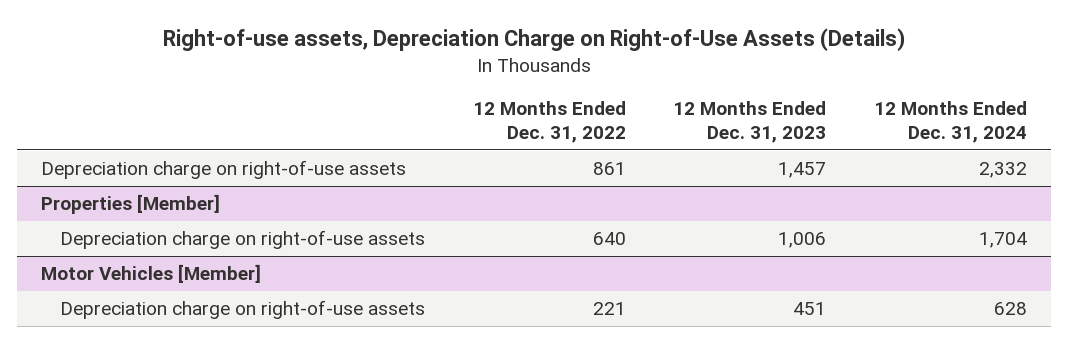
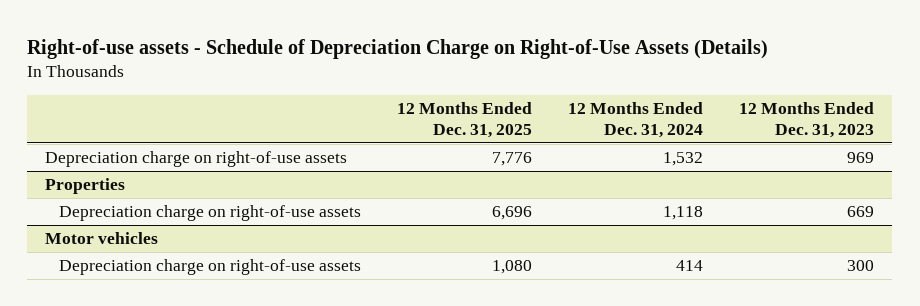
- Right-of-use assets, Depreciation Charge on Right-of-Use Assets (Details)
+ Right-of-use assets - Schedule of Depreciation Charge on Right-of-Use Assets (Details)
- | 12 Months Ended Dec. 31, 2022 | 12 Months Ended Dec. 31, 2023 | 12 Months Ended Dec. 31, 2024
+ | 12 Months Ended Dec. 31, 2025 | 12 Months Ended Dec. 31, 2024 | 12 Months Ended Dec. 31, 2023
- Depreciation charge on right-of-use assets | 861 | 1,457 | 2,332
- Properties [Member]
- Depreciation charge on right-of-use assets | 640 | 1,006 | 1,704
- Motor Vehicles [Member]
- Depreciation charge on right-of-use assets | 221 | 451 | 628
+ Depreciation charge on right-of-use assets | 7,776 | 1,532 | 969
+ Properties
+ Depreciation charge on right-of-use assets | 6,696 | 1,118 | 669
+ Motor vehicles
+ Depreciation charge on right-of-use assets | 1,080 | 414 | 300

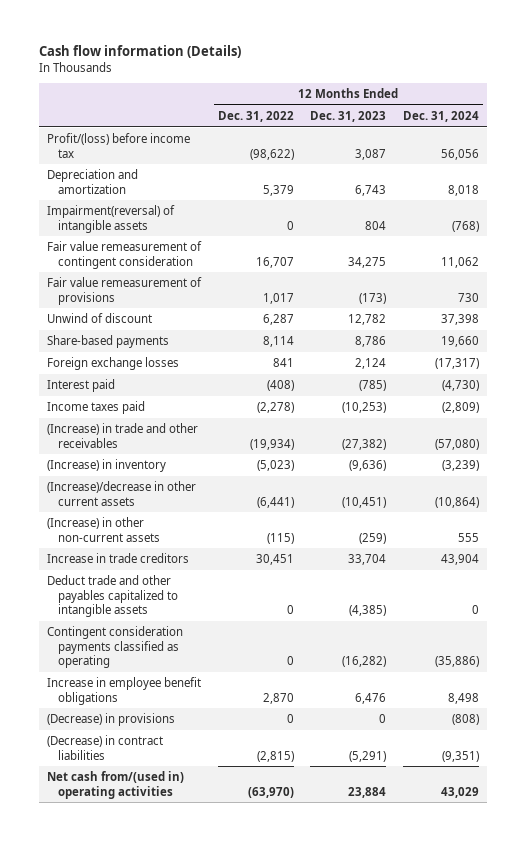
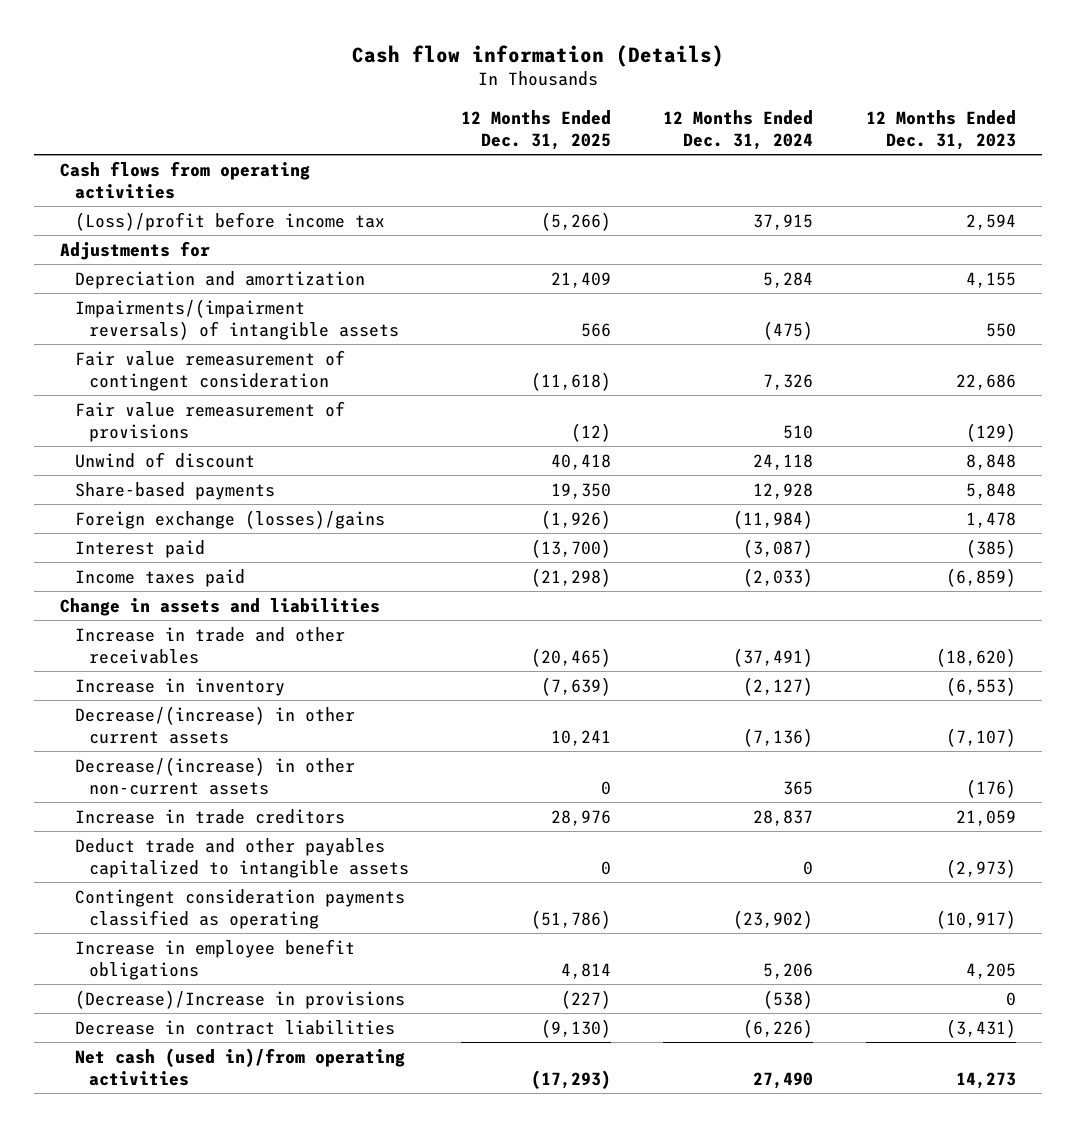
- | 12 Months Ended Dec. 31, 2022 | 12 Months Ended Dec. 31, 2023 | 12 Months Ended Dec. 31, 2024
+ | 12 Months Ended Dec. 31, 2025 | 12 Months Ended Dec. 31, 2024 | 12 Months Ended Dec. 31, 2023
- Profit/(loss) before income tax | (98,622) | 3,087 | 56,056
- Depreciation and amortization | 5,379 | 6,743 | 8,018
- Impairment(reversal) of intangible assets | 0 | 804 | (768)
- Fair value remeasurement of contingent consideration | 16,707 | 34,275 | 11,062
- Fair value remeasurement of provisions | 1,017 | (173) | 730
- Unwind of discount | 6,287 | 12,782 | 37,398
- Share-based payments | 8,114 | 8,786 | 19,660
- Foreign exchange losses | 841 | 2,124 | (17,317)
- Interest paid | (408) | (785) | (4,730)
- Income taxes paid | (2,278) | (10,253) | (2,809)
- (Increase) in trade and other receivables | (19,934) | (27,382) | (57,080)
- (Increase) in inventory | (5,023) | (9,636) | (3,239)
- (Increase)/decrease in other current assets | (6,441) | (10,451) | (10,864)
- (Increase) in other non-current assets | (115) | (259) | 555
- Increase in trade creditors | 30,451 | 33,704 | 43,904
- Deduct trade and other payables capitalized to intangible assets | 0 | (4,385) | 0
- Contingent consideration payments classified as operating | 0 | (16,282) | (35,886)
- Increase in employee benefit obligations | 2,870 | 6,476 | 8,498
- (Decrease) in provisions | 0 | 0 | (808)
- (Decrease) in contract liabilities | (2,815) | (5,291) | (9,351)
- Net cash from/(used in) operating activities | (63,970) | 23,884 | 43,029
+ Cash flows from operating activities
+ (Loss)/profit before income tax | (5,266) | 37,915 | 2,594
+ Adjustments for
+ Depreciation and amortization | 21,409 | 5,284 | 4,155
+ Impairments/(impairment reversals) of intangible assets | 566 | (475) | 550
+ Fair value remeasurement of contingent consideration | (11,618) | 7,326 | 22,686
+ Fair value remeasurement of provisions | (12) | 510 | (129)
+ Unwind of discount | 40,418 | 24,118 | 8,848
+ Share-based payments | 19,350 | 12,928 | 5,848
+ Foreign exchange (losses)/gains | (1,926) | (11,984) | 1,478
+ Interest paid | (13,700) | (3,087) | (385)
+ Income taxes paid | (21,298) | (2,033) | (6,859)
+ Change in assets and liabilities
+ Increase in trade and other receivables | (20,465) | (37,491) | (18,620)
+ Increase in inventory | (7,639) | (2,127) | (6,553)
+ Decrease/(increase) in other current assets | 10,241 | (7,136) | (7,107)
+ Decrease/(increase) in other non-current assets | 0 | 365 | (176)
+ Increase in trade creditors | 28,976 | 28,837 | 21,059
+ Deduct trade and other payables capitalized to intangible assets | 0 | 0 | (2,973)
+ Contingent consideration payments classified as operating | (51,786) | (23,902) | (10,917)
+ Increase in employee benefit obligations | 4,814 | 5,206 | 4,205
+ (Decrease)/Increase in provisions | (227) | (538) | 0
+ Decrease in contract liabilities | (9,130) | (6,226) | (3,431)
+ Net cash (used in)/from operating activities | (17,293) | 27,490 | 14,273

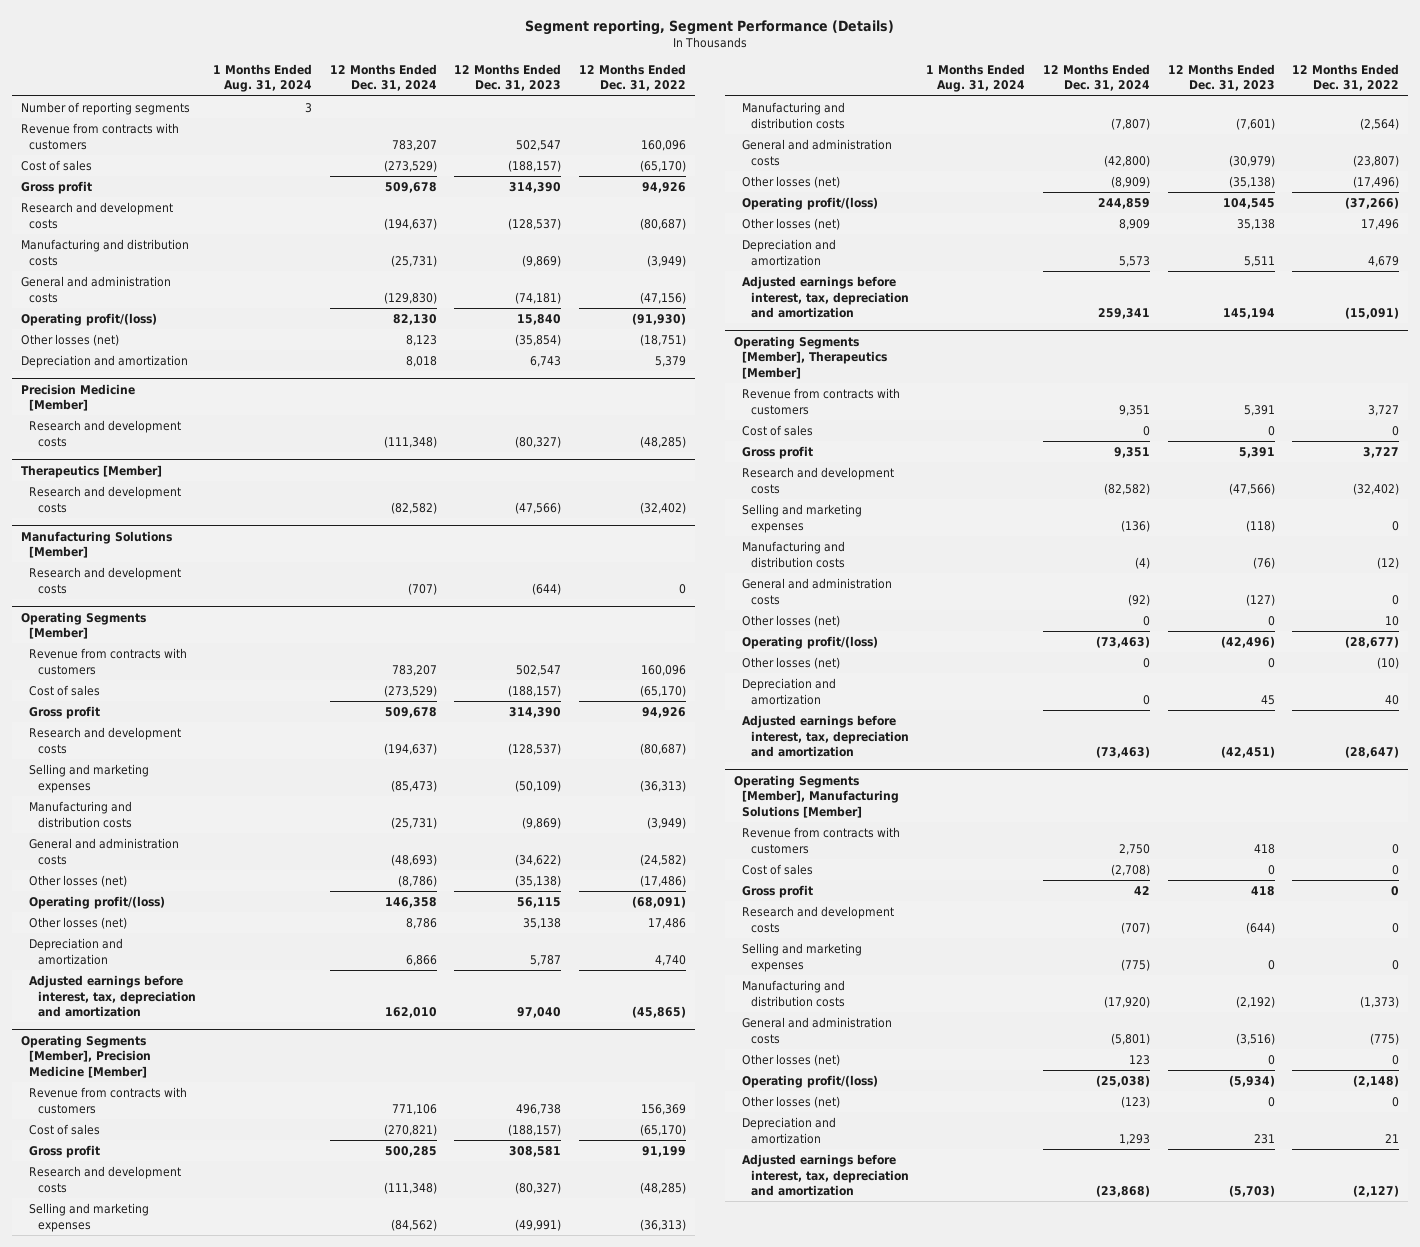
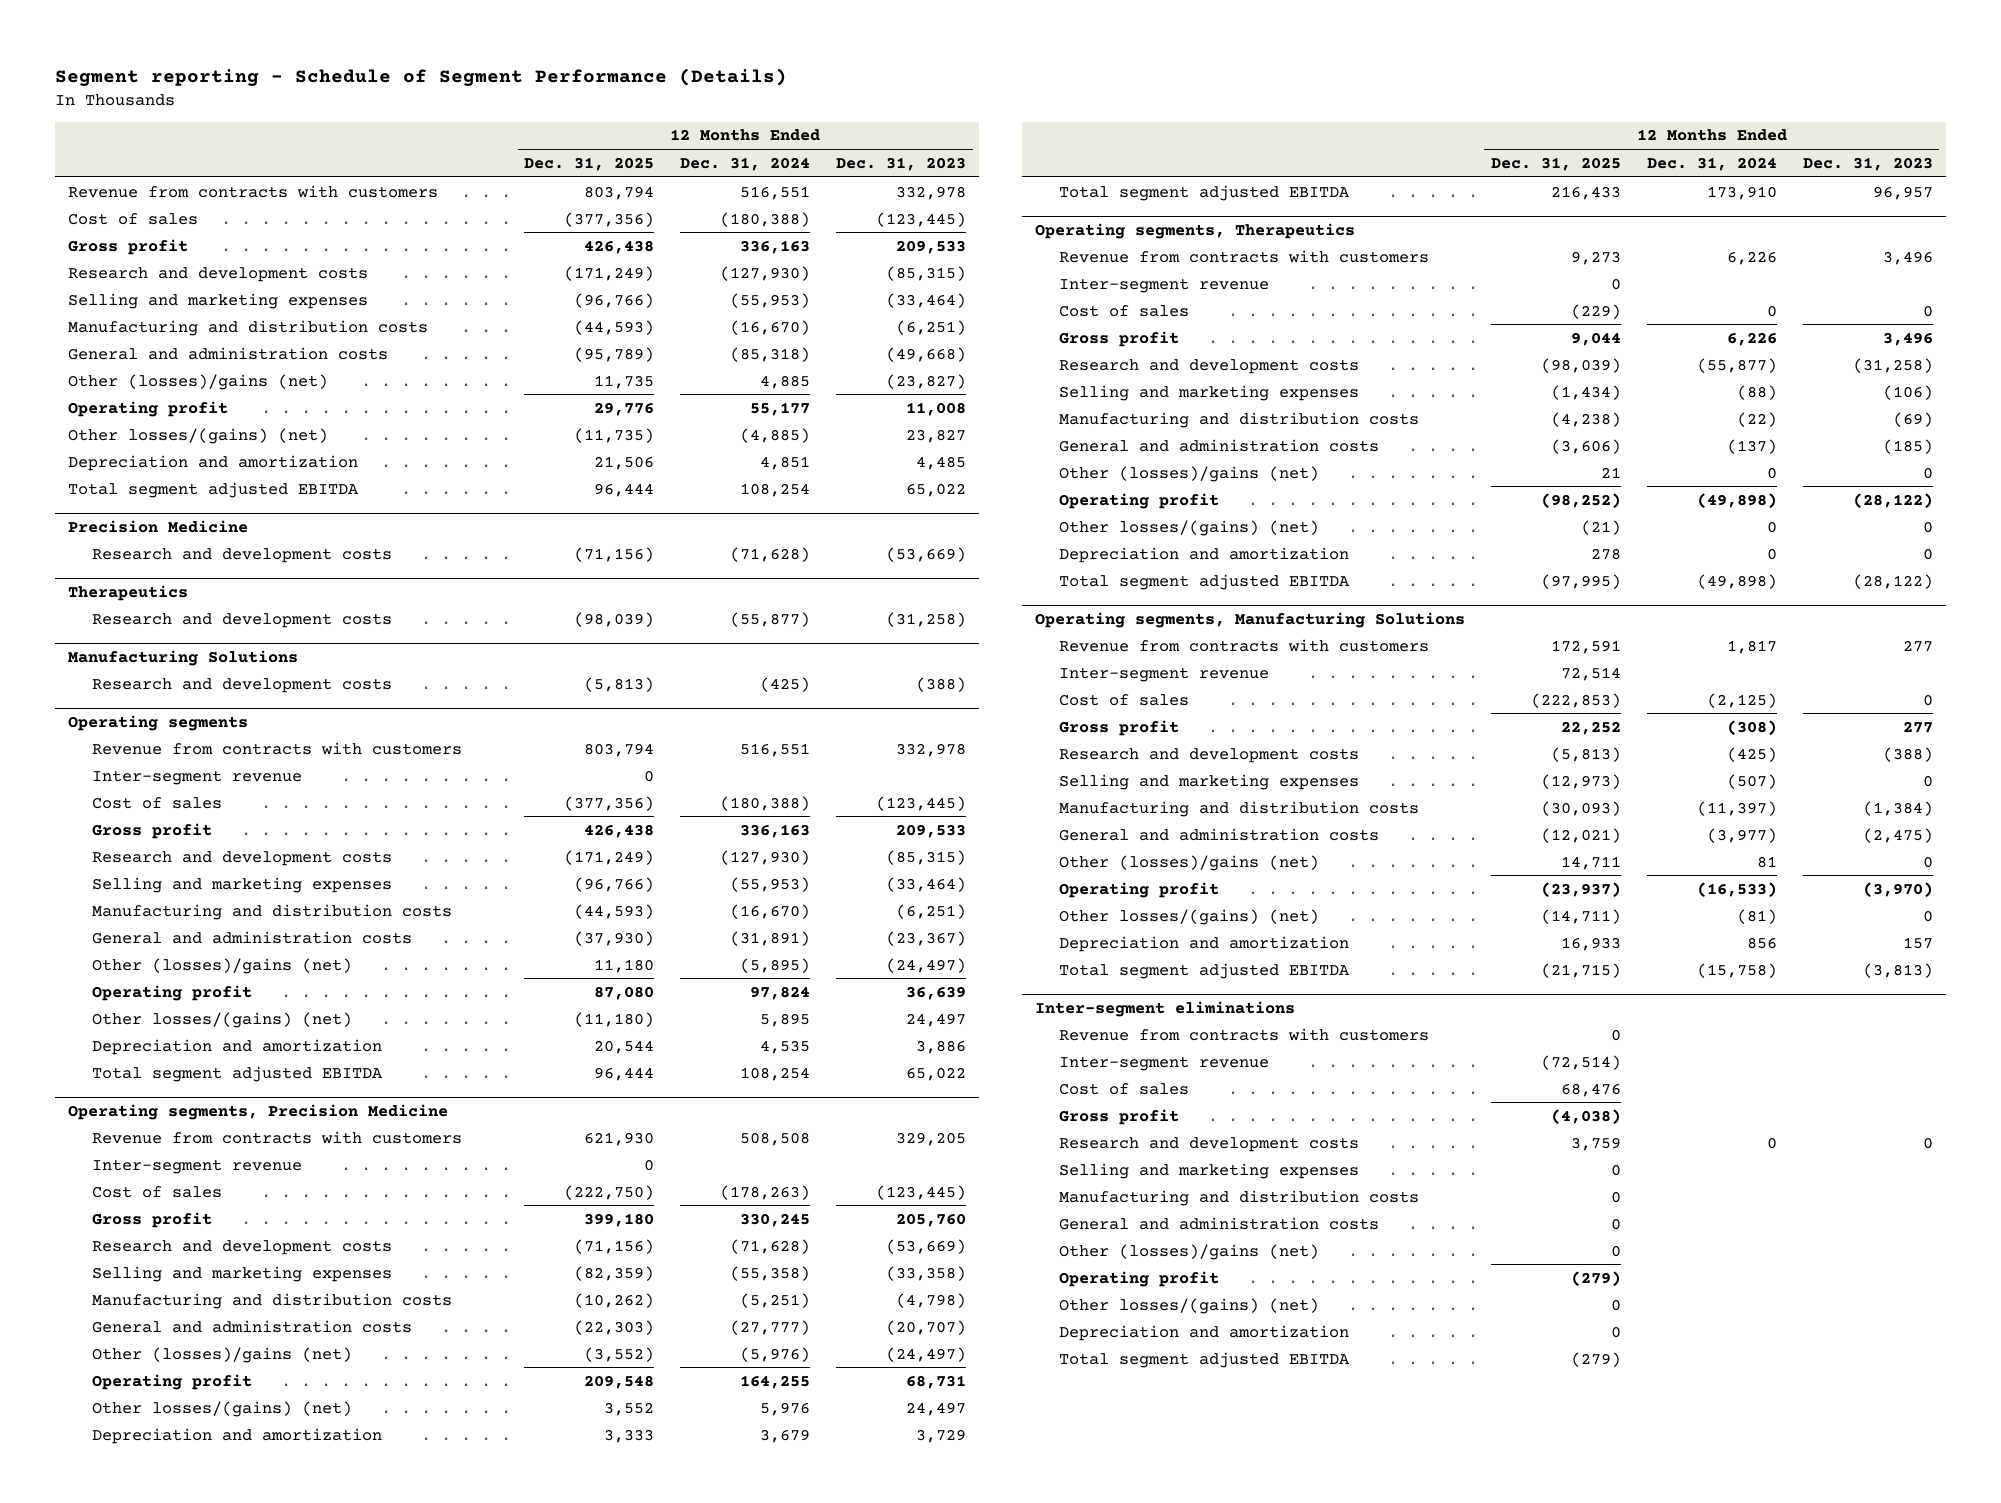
- Segment reporting, Segment Performance (Details)
+ Segment reporting - Schedule of Segment Performance (Details)
- | 1 Months Ended Aug. 31, 2024 | 12 Months Ended Dec. 31, 2024 | 12 Months Ended Dec. 31, 2023 | 12 Months Ended Dec. 31, 2022
+ | 12 Months Ended Dec. 31, 2025 | 12 Months Ended Dec. 31, 2024 | 12 Months Ended Dec. 31, 2023
- Number of reporting segments | 3 | | |
- Revenue from contracts with customers | | 783,207 | 502,547 | 160,096
- Cost of sales | | (273,529) | (188,157) | (65,170)
- Gross profit | | 509,678 | 314,390 | 94,926
- Research and development costs | | (194,637) | (128,537) | (80,687)
- Manufacturing and distribution costs | | (25,731) | (9,869) | (3,949)
- General and administration costs | | (129,830) | (74,181) | (47,156)
- Operating profit/(loss) | | 82,130 | 15,840 | (91,930)
- Other losses (net) | | 8,123 | (35,854) | (18,751)
- Depreciation and amortization | | 8,018 | 6,743 | 5,379
- Precision Medicine [Member]
- Research and development costs | | (111,348) | (80,327) | (48,285)
- Therapeutics [Member]
- Research and development costs | | (82,582) | (47,566) | (32,402)
- Manufacturing Solutions [Member]
- Research and development costs | | (707) | (644) | 0
- Operating Segments [Member]
- Revenue from contracts with customers | | 783,207 | 502,547 | 160,096
- Cost of sales | | (273,529) | (188,157) | (65,170)
- Gross profit | | 509,678 | 314,390 | 94,926
- Research and development costs | | (194,637) | (128,537) | (80,687)
- Selling and marketing expenses | | (85,473) | (50,109) | (36,313)
- Manufacturing and distribution costs | | (25,731) | (9,869) | (3,949)
- General and administration costs | | (48,693) | (34,622) | (24,582)
- Other losses (net) | | (8,786) | (35,138) | (17,486)
- Operating profit/(loss) | | 146,358 | 56,115 | (68,091)
- Other losses (net) | | 8,786 | 35,138 | 17,486
- Depreciation and amortization | | 6,866 | 5,787 | 4,740
- Adjusted earnings before interest, tax, depreciation and amortization | | 162,010 | 97,040 | (45,865)
- Operating Segments [Member], Precision Medicine [Member]
- Revenue from contracts with customers | | 771,106 | 496,738 | 156,369
- Cost of sales | | (270,821) | (188,157) | (65,170)
- Gross profit | | 500,285 | 308,581 | 91,199
- Research and development costs | | (111,348) | (80,327) | (48,285)
- Selling and marketing expenses | | (84,562) | (49,991) | (36,313)
- Manufacturing and distribution costs | | (7,807) | (7,601) | (2,564)
- General and administration costs | | (42,800) | (30,979) | (23,807)
- Other losses (net) | | (8,909) | (35,138) | (17,496)
- Operating profit/(loss) | | 244,859 | 104,545 | (37,266)
- Other losses (net) | | 8,909 | 35,138 | 17,496
- Depreciation and amortization | | 5,573 | 5,511 | 4,679
- Adjusted earnings before interest, tax, depreciation and amortization | | 259,341 | 145,194 | (15,091)
- Operating Segments [Member], Therapeutics [Member]
- Revenue from contracts with customers | | 9,351 | 5,391 | 3,727
+ Revenue from contracts with customers | 803,794 | 516,551 | 332,978
+ Cost of sales | (377,356) | (180,388) | (123,445)
+ Gross profit | 426,438 | 336,163 | 209,533
+ Research and development costs | (171,249) | (127,930) | (85,315)
+ Selling and marketing expenses | (96,766) | (55,953) | (33,464)
+ Manufacturing and distribution costs | (44,593) | (16,670) | (6,251)
+ General and administration costs | (95,789) | (85,318) | (49,668)
+ Other (losses)/gains (net) | 11,735 | 4,885 | (23,827)
+ Operating profit | 29,776 | 55,177 | 11,008
+ Other losses/(gains) (net) | (11,735) | (4,885) | 23,827
+ Depreciation and amortization | 21,506 | 4,851 | 4,485
+ Total segment adjusted EBITDA | 96,444 | 108,254 | 65,022
+ Precision Medicine
+ Research and development costs | (71,156) | (71,628) | (53,669)
+ Therapeutics
+ Research and development costs | (98,039) | (55,877) | (31,258)
+ Manufacturing Solutions
+ Research and development costs | (5,813) | (425) | (388)
+ Operating segments
+ Revenue from contracts with customers | 803,794 | 516,551 | 332,978
+ Inter-segment revenue | 0 | |
+ Cost of sales | (377,356) | (180,388) | (123,445)
+ Gross profit | 426,438 | 336,163 | 209,533
+ Research and development costs | (171,249) | (127,930) | (85,315)
+ Selling and marketing expenses | (96,766) | (55,953) | (33,464)
+ Manufacturing and distribution costs | (44,593) | (16,670) | (6,251)
+ General and administration costs | (37,930) | (31,891) | (23,367)
+ Other (losses)/gains (net) | 11,180 | (5,895) | (24,497)
+ Operating profit | 87,080 | 97,824 | 36,639
+ Other losses/(gains) (net) | (11,180) | 5,895 | 24,497
+ Depreciation and amortization | 20,544 | 4,535 | 3,886
+ Total segment adjusted EBITDA | 96,444 | 108,254 | 65,022
+ Operating segments, Precision Medicine
+ Revenue from contracts with customers | 621,930 | 508,508 | 329,205
+ Inter-segment revenue | 0 | |
+ Cost of sales | (222,750) | (178,263) | (123,445)
+ Gross profit | 399,180 | 330,245 | 205,760
+ Research and development costs | (71,156) | (71,628) | (53,669)
+ Selling and marketing expenses | (82,359) | (55,358) | (33,358)
+ Manufacturing and distribution costs | (10,262) | (5,251) | (4,798)
+ General and administration costs | (22,303) | (27,777) | (20,707)
+ Other (losses)/gains (net) | (3,552) | (5,976) | (24,497)
+ Operating profit | 209,548 | 164,255 | 68,731
+ Other losses/(gains) (net) | 3,552 | 5,976 | 24,497
+ Depreciation and amortization | 3,333 | 3,679 | 3,729
+ Total segment adjusted EBITDA | 216,433 | 173,910 | 96,957
+ Operating segments, Therapeutics
+ Revenue from contracts with customers | 9,273 | 6,226 | 3,496
+ Inter-segment revenue | 0 | |
- Gross profit | | 9,351 | 5,391 | 3,727
- Research and development costs | | (82,582) | (47,566) | (32,402)
- Selling and marketing expenses | | (136) | (118) | 0
- Manufacturing and distribution costs | | (4) | (76) | (12)
- General and administration costs | | (92) | (127) | 0
- Other losses (net) | | 0 | 0 | 10
- Operating profit/(loss) | | (73,463) | (42,496) | (28,677)
- Other losses (net) | | 0 | 0 | (10)
- Depreciation and amortization | | 0 | 45 | 40
- Adjusted earnings before interest, tax, depreciation and amortization | | (73,463) | (42,451) | (28,647)
- Operating Segments [Member], Manufacturing Solutions [Member]
- Revenue from contracts with customers | | 2,750 | 418 | 0
- Cost of sales | | (2,708) | 0 | 0
- Gross profit | | 42 | 418 | 0
- Research and development costs | | (707) | (644) | 0
- Selling and marketing expenses | | (775) | 0 | 0
- Manufacturing and distribution costs | | (17,920) | (2,192) | (1,373)
- General and administration costs | | (5,801) | (3,516) | (775)
- Other losses (net) | | 123 | 0 | 0
- Operating profit/(loss) | | (25,038) | (5,934) | (2,148)
- Other losses (net) | | (123) | 0 | 0
- Depreciation and amortization | | 1,293 | 231 | 21
- Adjusted earnings before interest, tax, depreciation and amortization | | (23,868) | (5,703) | (2,127)
+ Gross profit | 9,044 | 6,226 | 3,496
+ Research and development costs | (98,039) | (55,877) | (31,258)
+ Selling and marketing expenses | (1,434) | (88) | (106)
+ Manufacturing and distribution costs | (4,238) | (22) | (69)
+ General and administration costs | (3,606) | (137) | (185)
+ Other (losses)/gains (net) | 21 | 0 | 0
+ Operating profit | (98,252) | (49,898) | (28,122)
+ Other losses/(gains) (net) | (21) | 0 | 0
+ Depreciation and amortization | 278 | 0 | 0
+ Total segment adjusted EBITDA | (97,995) | (49,898) | (28,122)
+ Operating segments, Manufacturing Solutions
+ Revenue from contracts with customers | 172,591 | 1,817 | 277
+ Inter-segment revenue | 72,514 | |
+ Cost of sales | (222,853) | (2,125) | 0
+ Gross profit | 22,252 | (308) | 277
+ Research and development costs | (5,813) | (425) | (388)
+ Selling and marketing expenses | (12,973) | (507) | 0
+ Manufacturing and distribution costs | (30,093) | (11,397) | (1,384)
+ General and administration costs | (12,021) | (3,977) | (2,475)
+ Other (losses)/gains (net) | 14,711 | 81 | 0
+ Operating profit | (23,937) | (16,533) | (3,970)
+ Other losses/(gains) (net) | (14,711) | (81) | 0
+ Depreciation and amortization | 16,933 | 856 | 157
+ Total segment adjusted EBITDA | (21,715) | (15,758) | (3,813)
+ Inter-segment eliminations
+ Revenue from contracts with customers | 0 | |
+ Inter-segment revenue | (72,514) | |
+ Cost of sales | 68,476 | |
+ Gross profit | (4,038) | |
+ Research and development costs | 3,759 | 0 | 0
+ Selling and marketing expenses | 0 | |
+ Manufacturing and distribution costs | 0 | |
+ General and administration costs | 0 | |
+ Other (losses)/gains (net) | 0 | |
+ Operating profit | (279) | |
+ Other losses/(gains) (net) | 0 | |
+ Depreciation and amortization | 0 | |
+ Total segment adjusted EBITDA | (279) | |

